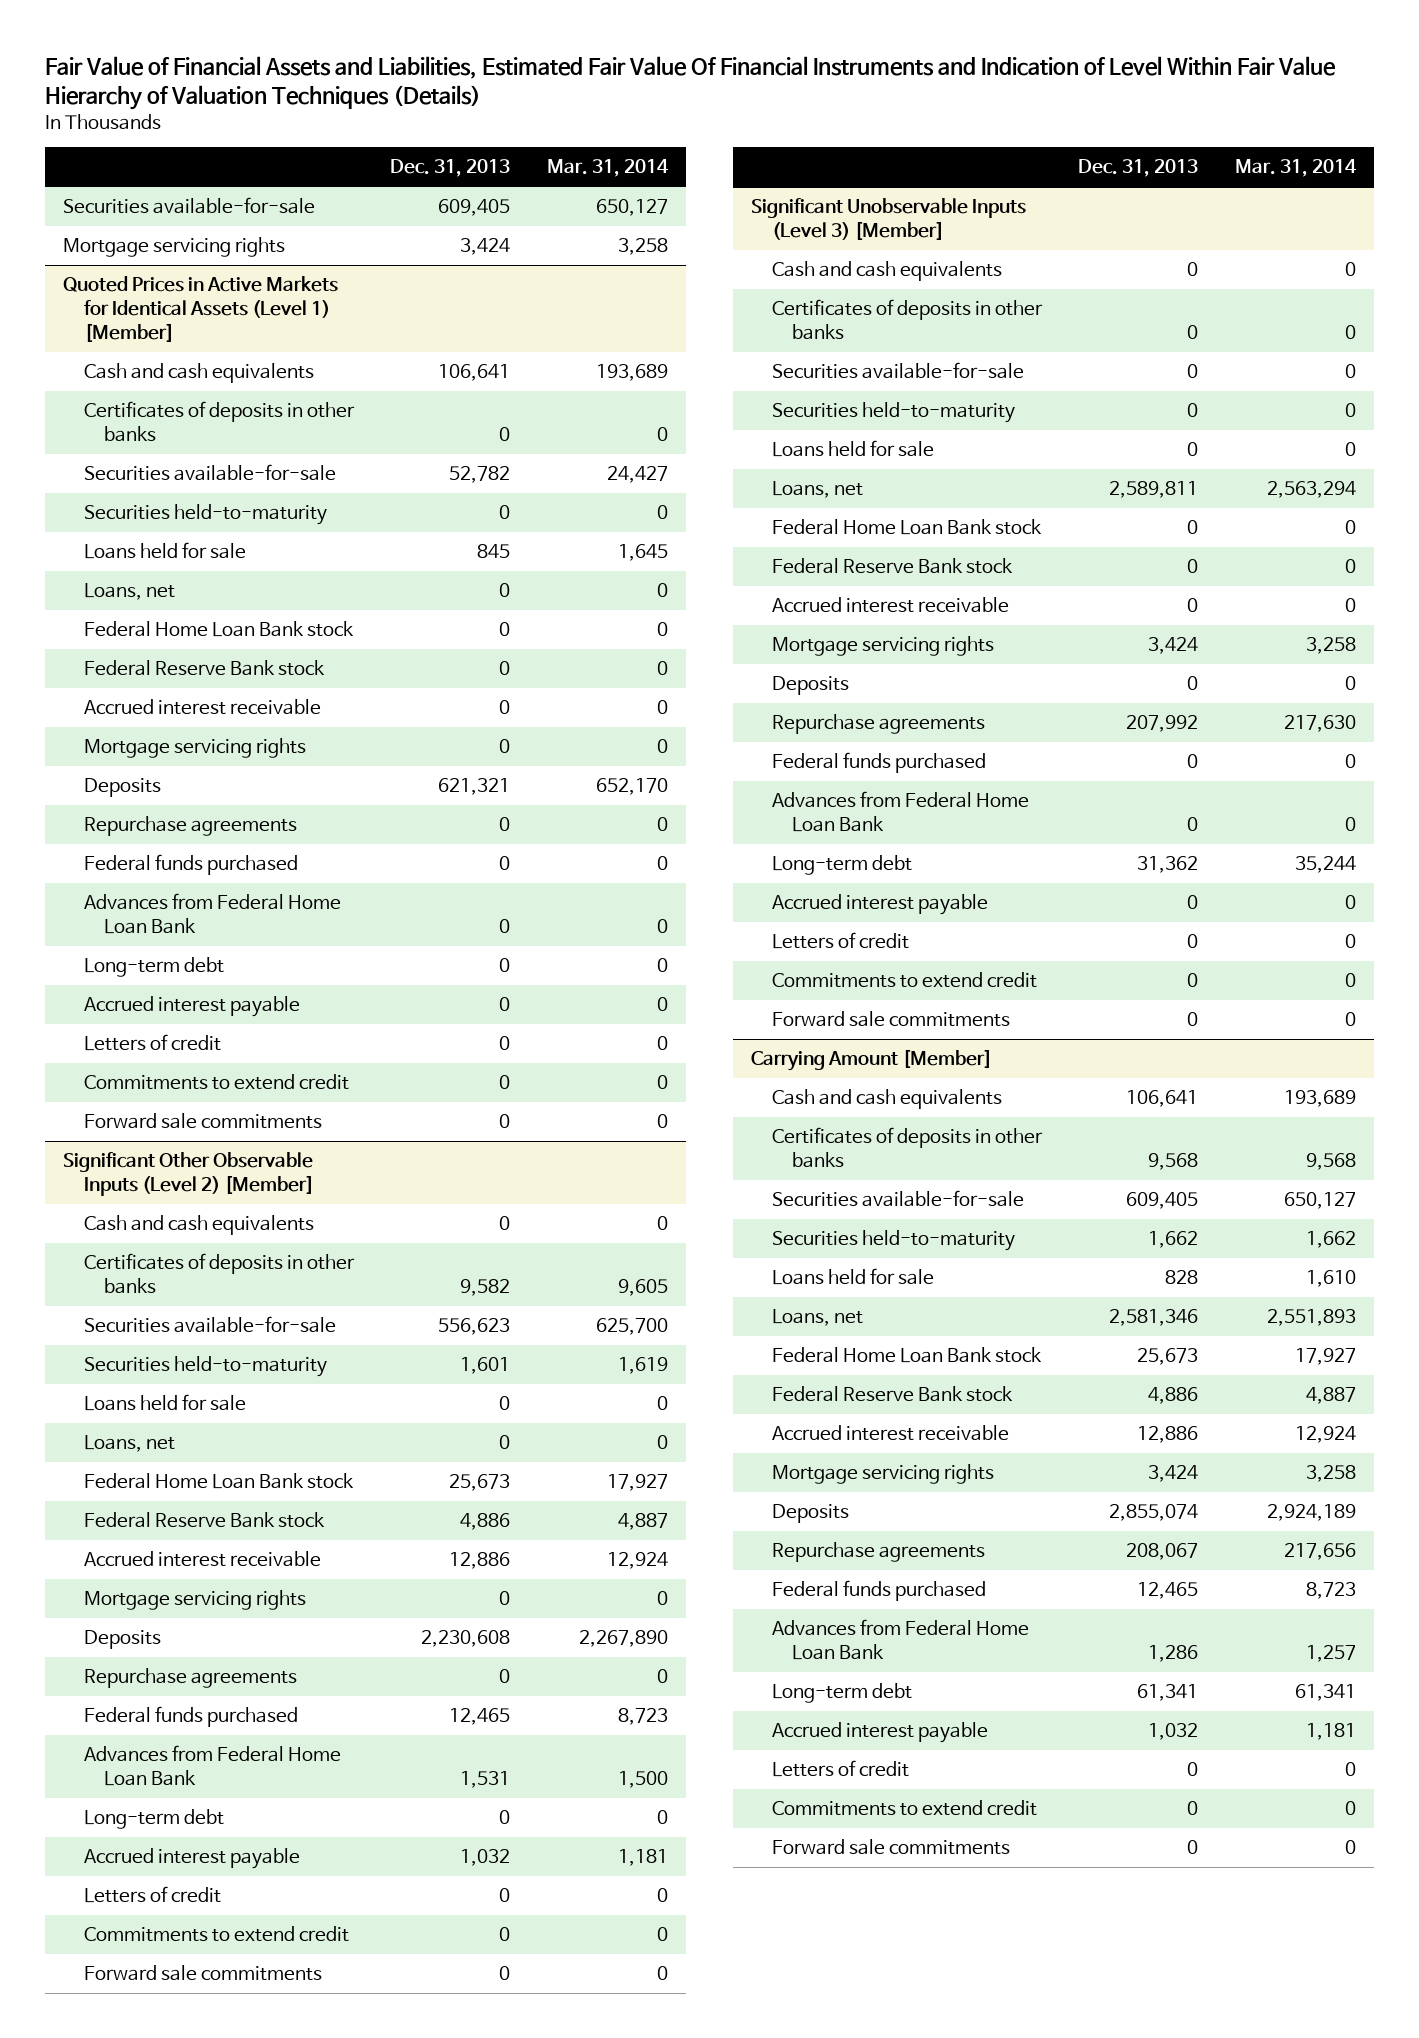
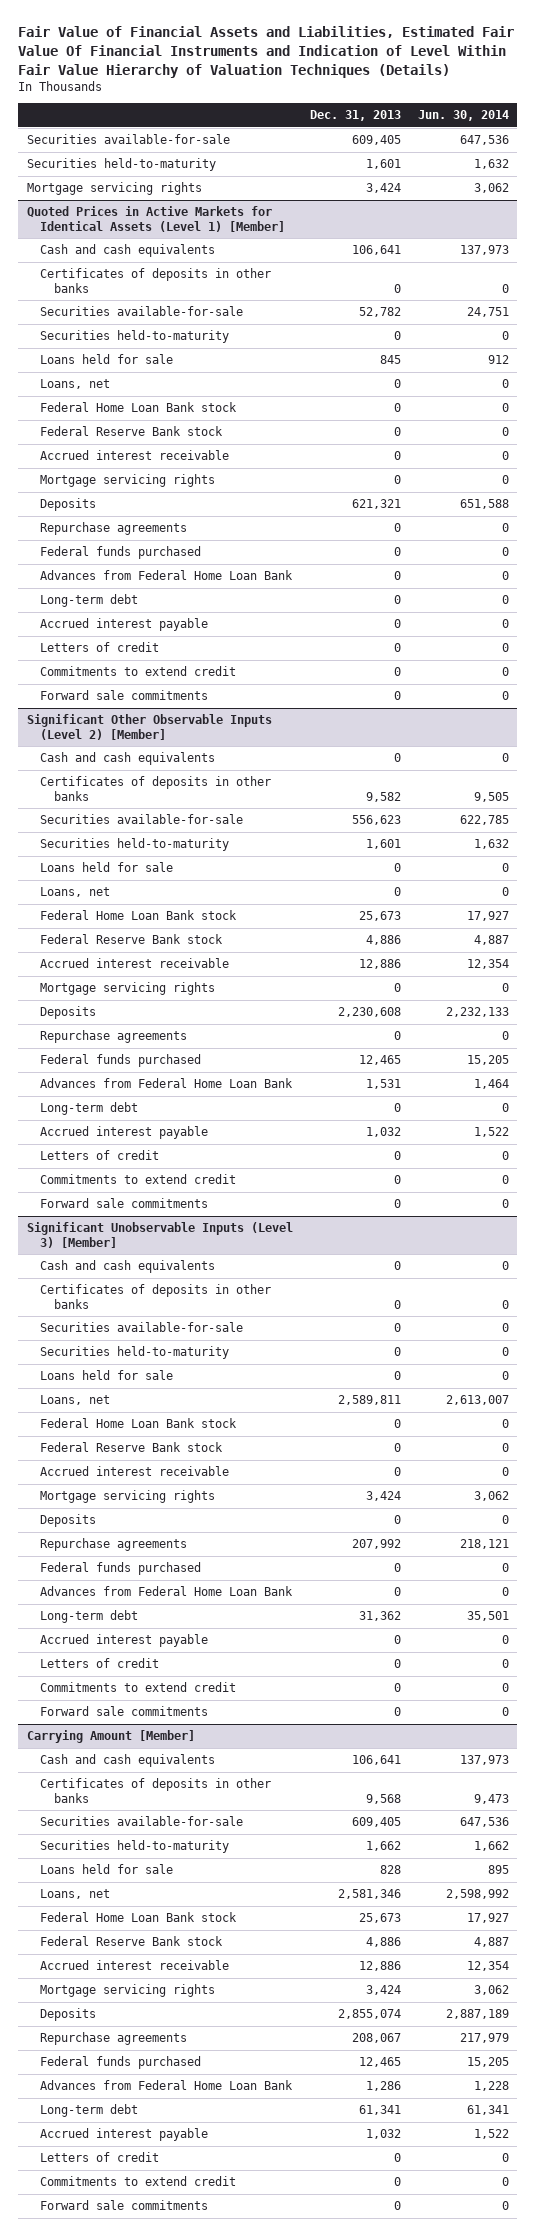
- | Dec. 31, 2013 | Mar. 31, 2014
+ | Dec. 31, 2013 | Jun. 30, 2014
+ Securities held-to-maturity | 1,601 | 1,632

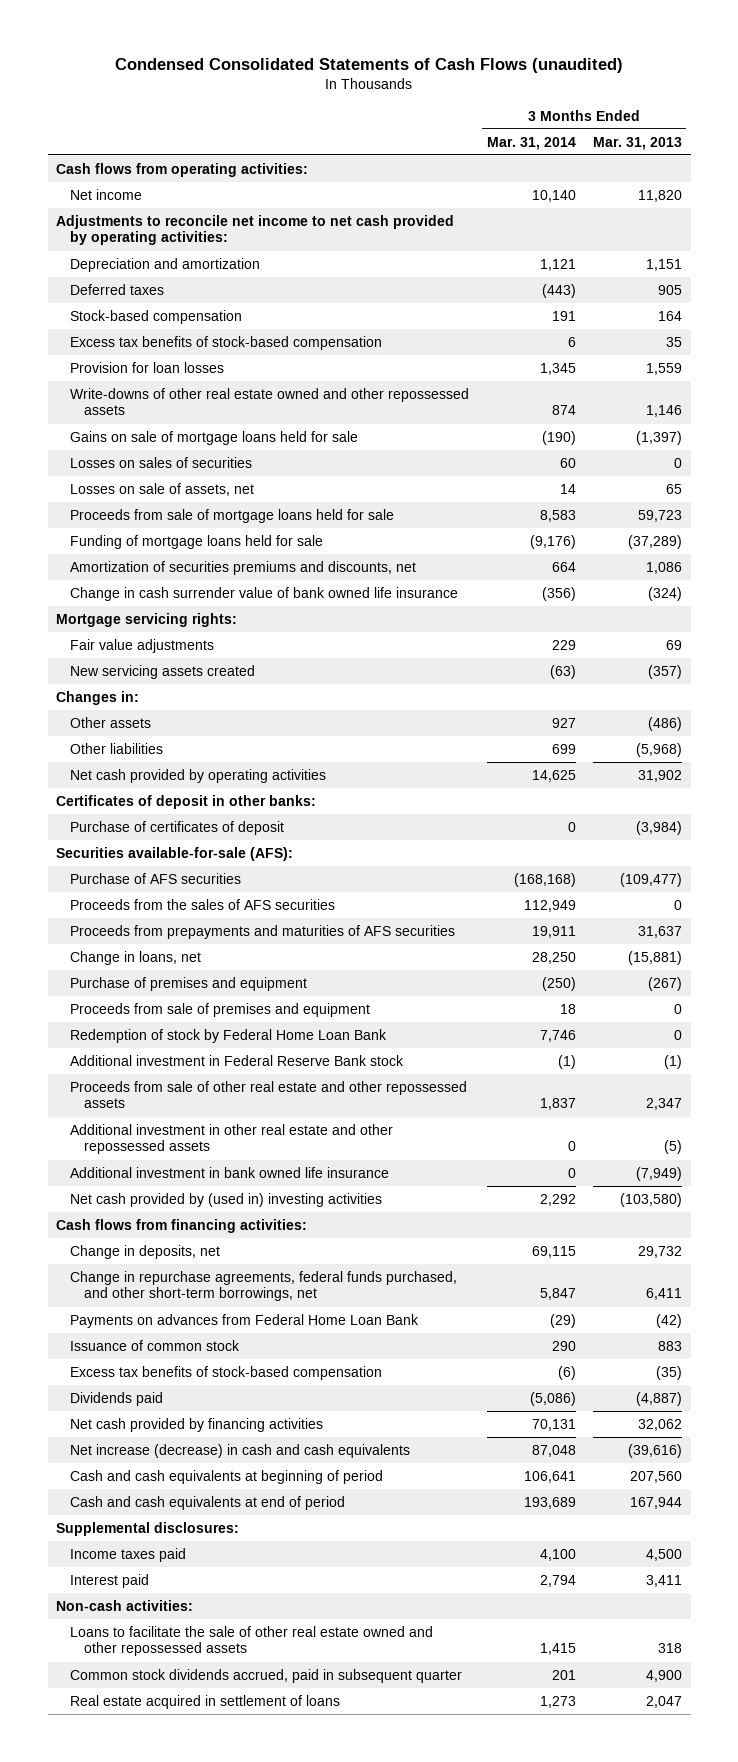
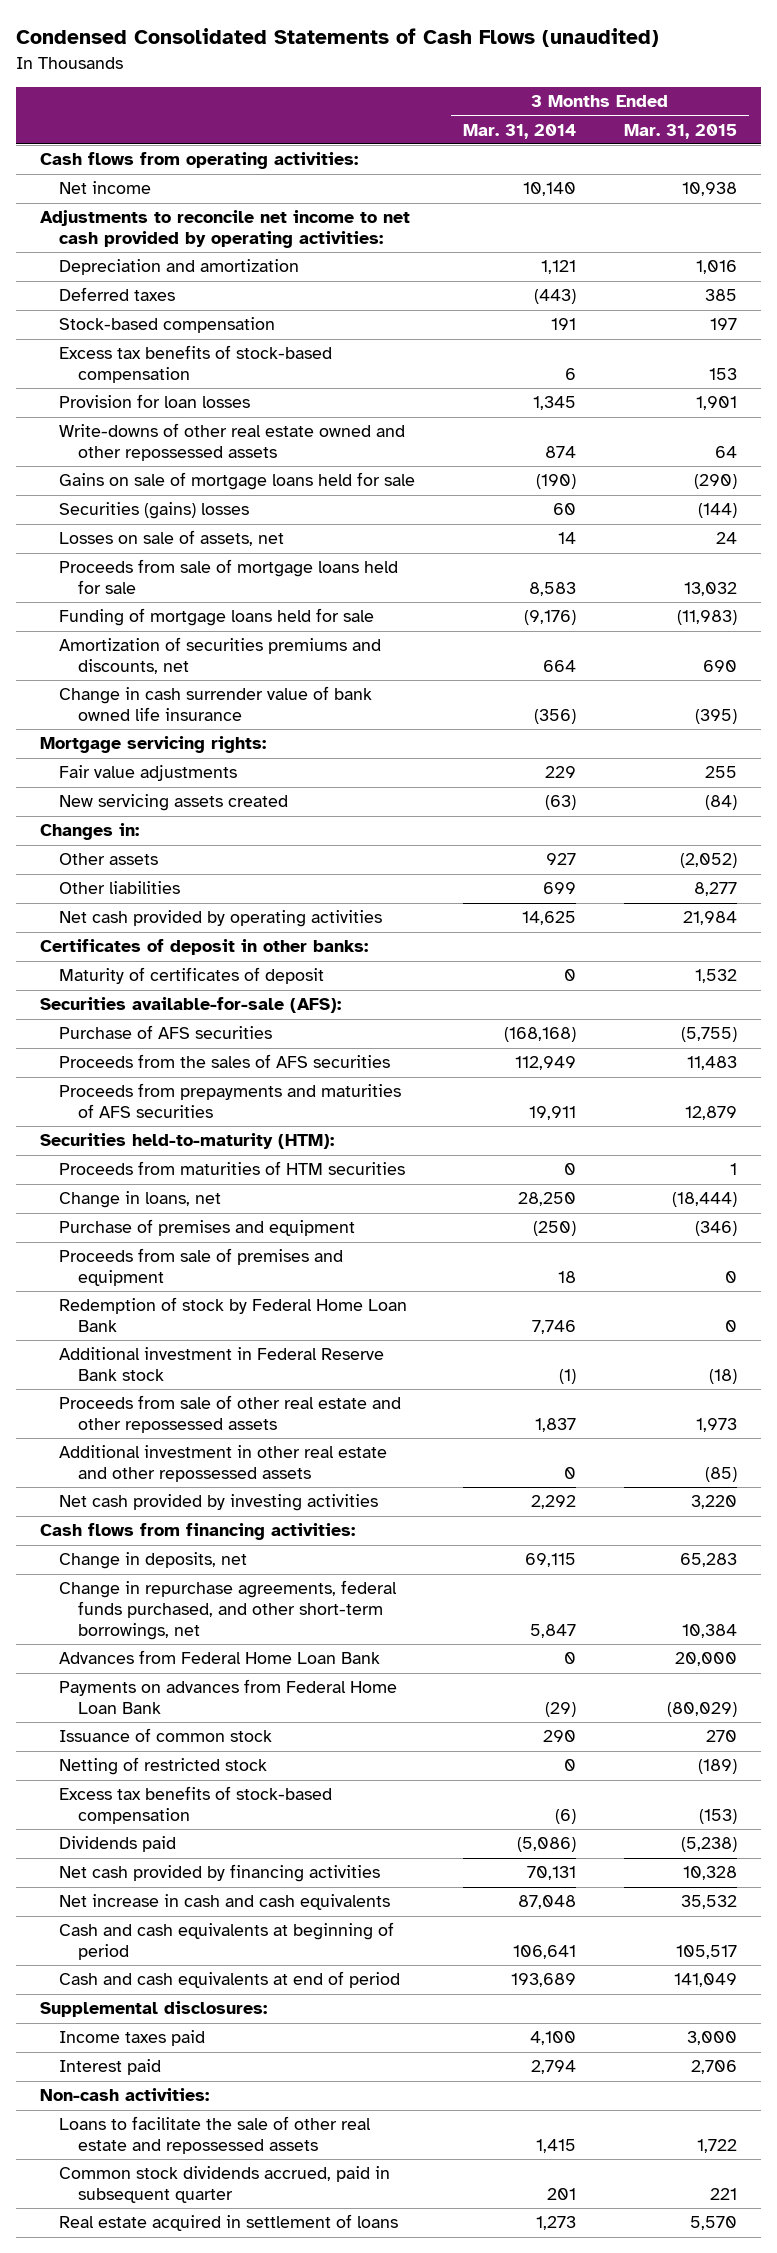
- | 3 Months Ended Mar. 31, 2014 | 3 Months Ended Mar. 31, 2013
+ | 3 Months Ended Mar. 31, 2014 | 3 Months Ended Mar. 31, 2015
- Losses on sales of securities | 60 | 0
+ Securities (gains) losses | 60 | (144)
- Purchase of certificates of deposit | 0 | (3,984)
+ Maturity of certificates of deposit | 0 | 1,532
+ Securities held-to-maturity (HTM):
+ Proceeds from maturities of HTM securities | 0 | 1
- Additional investment in bank owned life insurance | 0 | (7,949)
- Net cash provided by (used in) investing activities | 2,292 | (103,580)
+ Net cash provided by investing activities | 2,292 | 3,220
+ Advances from Federal Home Loan Bank | 0 | 20,000
+ Netting of restricted stock | 0 | (189)
- Net increase (decrease) in cash and cash equivalents | 87,048 | (39,616)
+ Net increase in cash and cash equivalents | 87,048 | 35,532
- Loans to facilitate the sale of other real estate owned and other repossessed assets | 1,415 | 318
+ Loans to facilitate the sale of other real estate and repossessed assets | 1,415 | 1,722

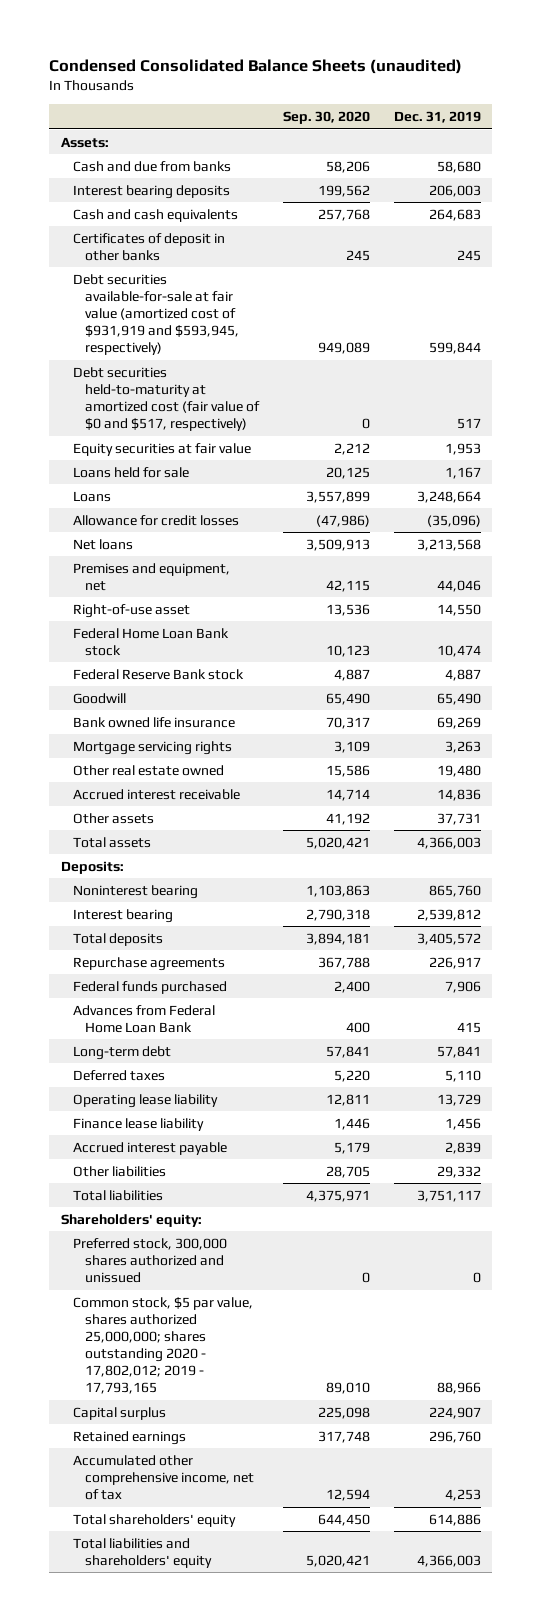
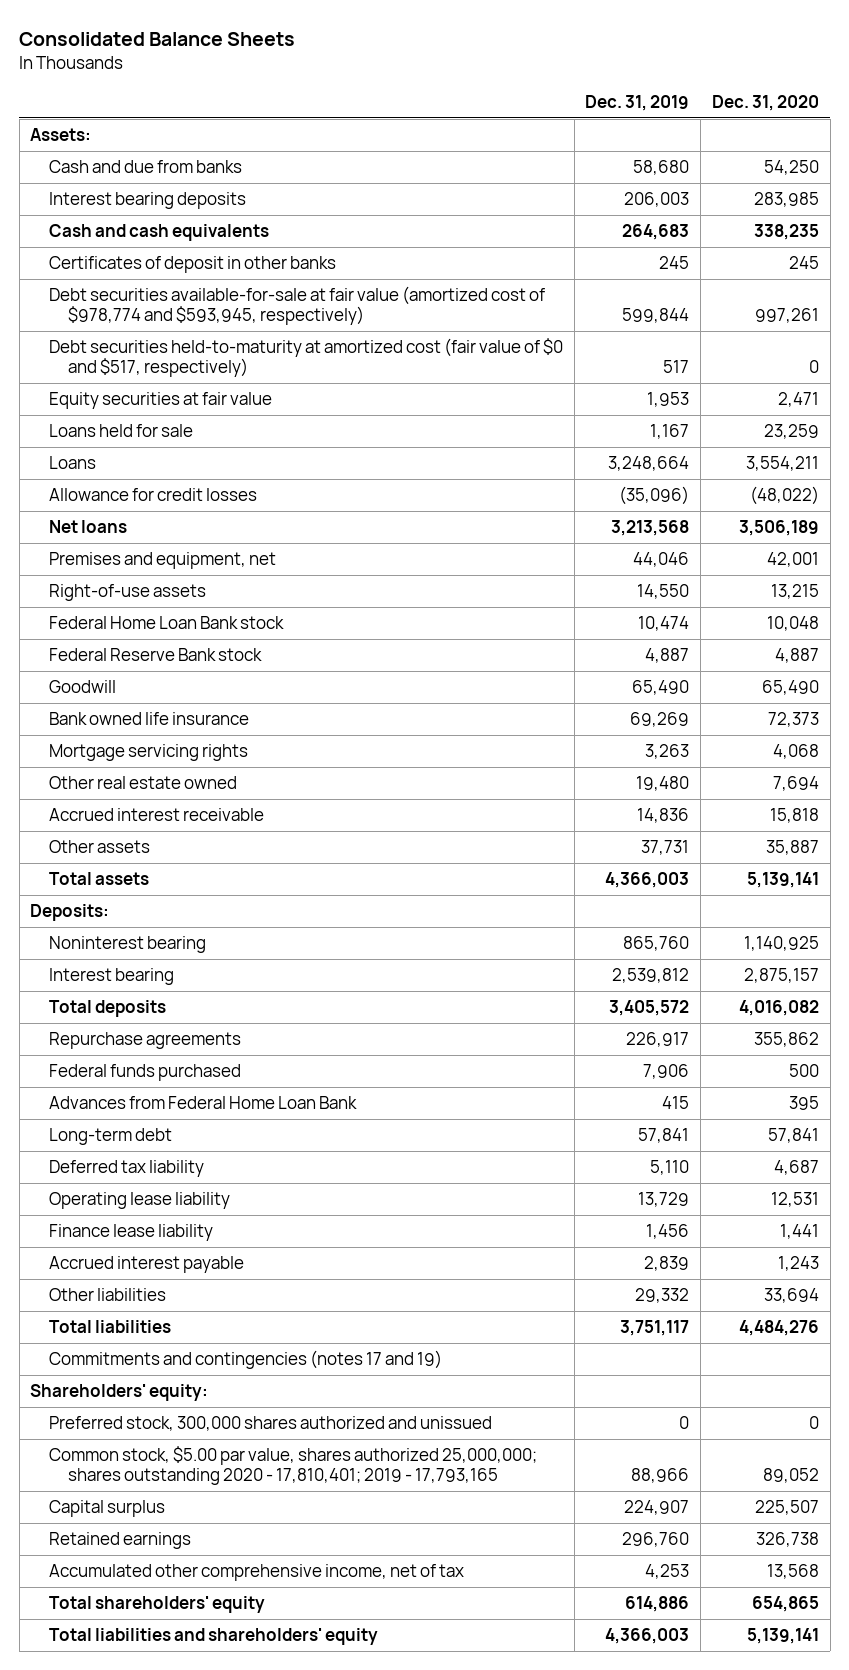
- Condensed Consolidated Balance Sheets (unaudited)
+ Consolidated Balance Sheets
- | Sep. 30, 2020 | Dec. 31, 2019
+ | Dec. 31, 2019 | Dec. 31, 2020
- Debt securities available-for-sale at fair value (amortized cost of $931,919 and $593,945, respectively) | 949,089 | 599,844
+ Debt securities available-for-sale at fair value (amortized cost of $978,774 and $593,945, respectively) | 599,844 | 997,261
- Right-of-use asset | 13,536 | 14,550
+ Right-of-use assets | 14,550 | 13,215
- Deferred taxes | 5,220 | 5,110
+ Deferred tax liability | 5,110 | 4,687
+ Commitments and contingencies (notes 17 and 19)
- Common stock, $5 par value, shares authorized 25,000,000; shares outstanding 2020 - 17,802,012; 2019 - 17,793,165 | 89,010 | 88,966
+ Common stock, $5.00 par value, shares authorized 25,000,000; shares outstanding 2020 - 17,810,401; 2019 - 17,793,165 | 88,966 | 89,052

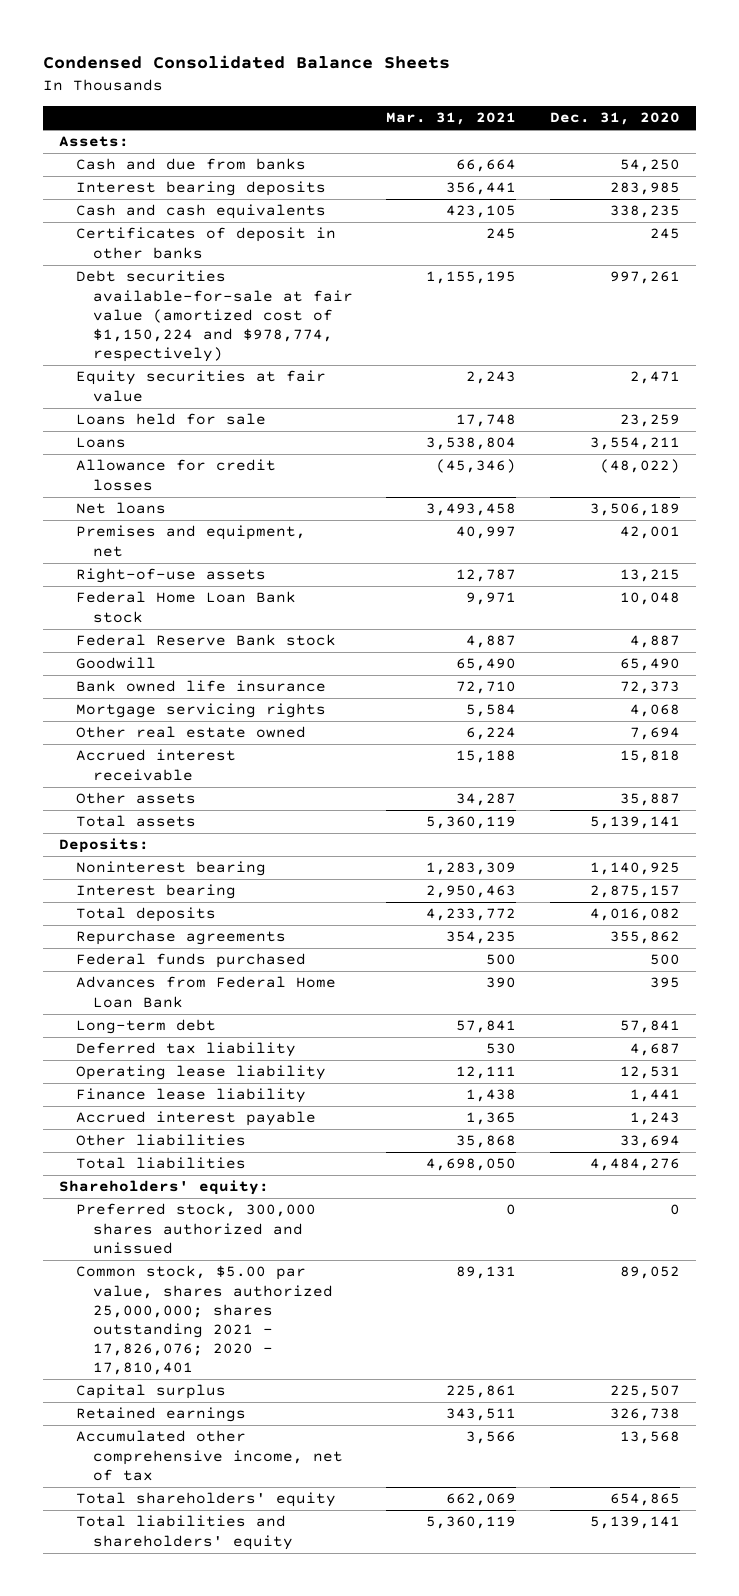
- Consolidated Balance Sheets
+ Condensed Consolidated Balance Sheets
- | Dec. 31, 2019 | Dec. 31, 2020
+ | Mar. 31, 2021 | Dec. 31, 2020
- Debt securities available-for-sale at fair value (amortized cost of $978,774 and $593,945, respectively) | 599,844 | 997,261
- Debt securities held-to-maturity at amortized cost (fair value of $0 and $517, respectively) | 517 | 0
+ Debt securities available-for-sale at fair value (amortized cost of $1,150,224 and $978,774, respectively) | 1,155,195 | 997,261
- Commitments and contingencies (notes 17 and 19)
- Common stock, $5.00 par value, shares authorized 25,000,000; shares outstanding 2020 - 17,810,401; 2019 - 17,793,165 | 88,966 | 89,052
+ Common stock, $5.00 par value, shares authorized 25,000,000; shares outstanding 2021 - 17,826,076; 2020 - 17,810,401 | 89,131 | 89,052

